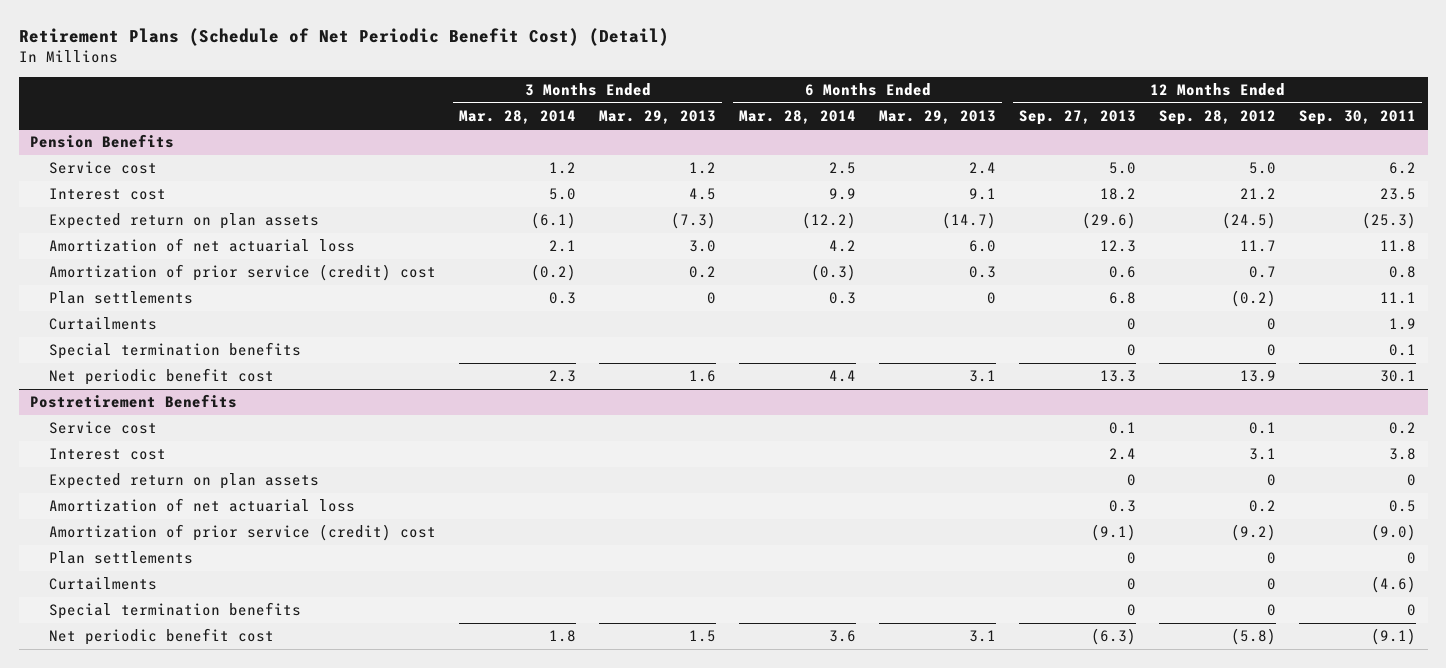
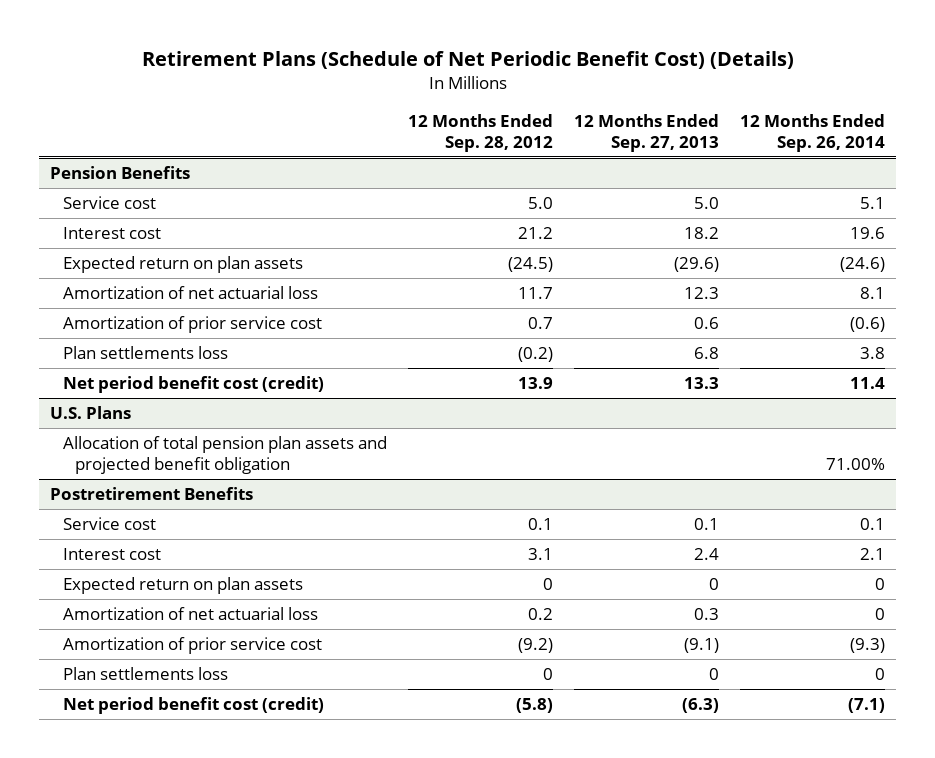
- Retirement Plans (Schedule of Net Periodic Benefit Cost) (Detail)
+ Retirement Plans (Schedule of Net Periodic Benefit Cost) (Details)
- | 3 Months Ended Mar. 28, 2014 | 3 Months Ended Mar. 29, 2013 | 6 Months Ended Mar. 28, 2014 | 6 Months Ended Mar. 29, 2013 | 12 Months Ended Sep. 27, 2013 | 12 Months Ended Sep. 28, 2012 | 12 Months Ended Sep. 30, 2011
+ | 12 Months Ended Sep. 28, 2012 | 12 Months Ended Sep. 27, 2013 | 12 Months Ended Sep. 26, 2014
@ Pension Benefits
- Amortization of prior service (credit) cost | (0.2) | 0.2 | (0.3) | 0.3 | 0.6 | 0.7 | 0.8
- Plan settlements | 0.3 | 0 | 0.3 | 0 | 6.8 | (0.2) | 11.1
- Curtailments | | | | | 0 | 0 | 1.9
- Special termination benefits | | | | | 0 | 0 | 0.1
- Net periodic benefit cost | 2.3 | 1.6 | 4.4 | 3.1 | 13.3 | 13.9 | 30.1
+ Amortization of prior service cost | 0.7 | 0.6 | (0.6)
+ Plan settlements loss | (0.2) | 6.8 | 3.8
+ Net period benefit cost (credit) | 13.9 | 13.3 | 11.4
+ U.S. Plans
+ Allocation of total pension plan assets and projected benefit obligation | | | 71.00%
@ Postretirement Benefits
- Amortization of prior service (credit) cost | | | | | (9.1) | (9.2) | (9.0)
- Plan settlements | | | | | 0 | 0 | 0
- Curtailments | | | | | 0 | 0 | (4.6)
- Special termination benefits | | | | | 0 | 0 | 0
- Net periodic benefit cost | 1.8 | 1.5 | 3.6 | 3.1 | (6.3) | (5.8) | (9.1)
+ Amortization of prior service cost | (9.2) | (9.1) | (9.3)
+ Plan settlements loss | 0 | 0 | 0
+ Net period benefit cost (credit) | (5.8) | (6.3) | (7.1)

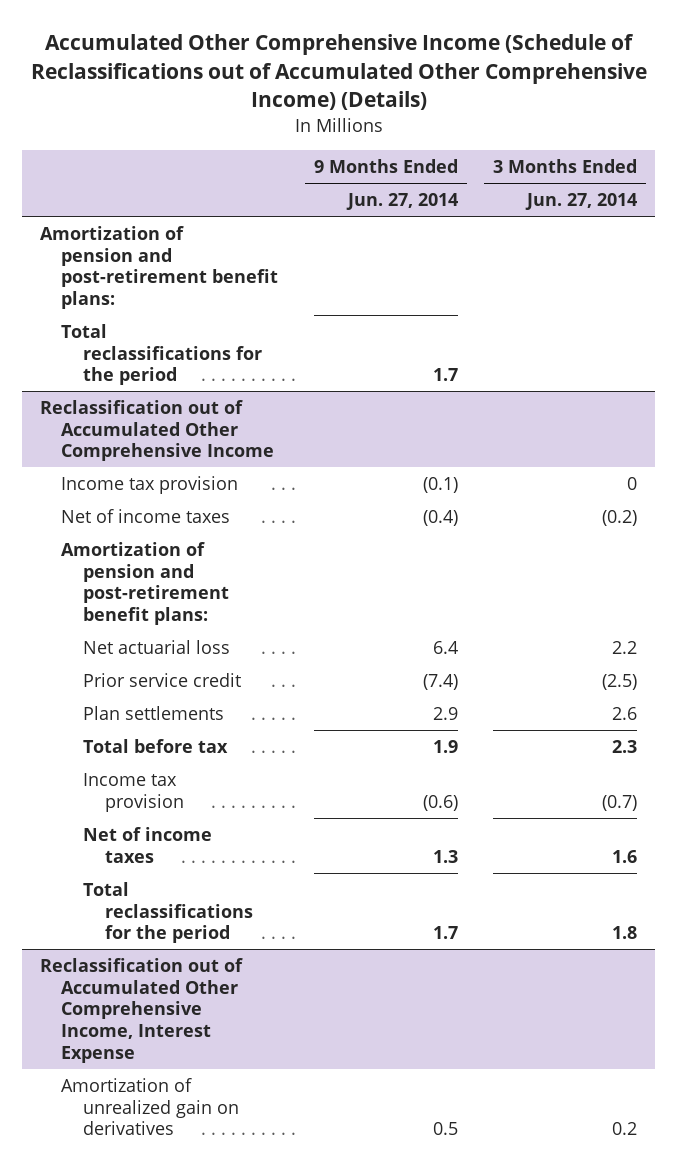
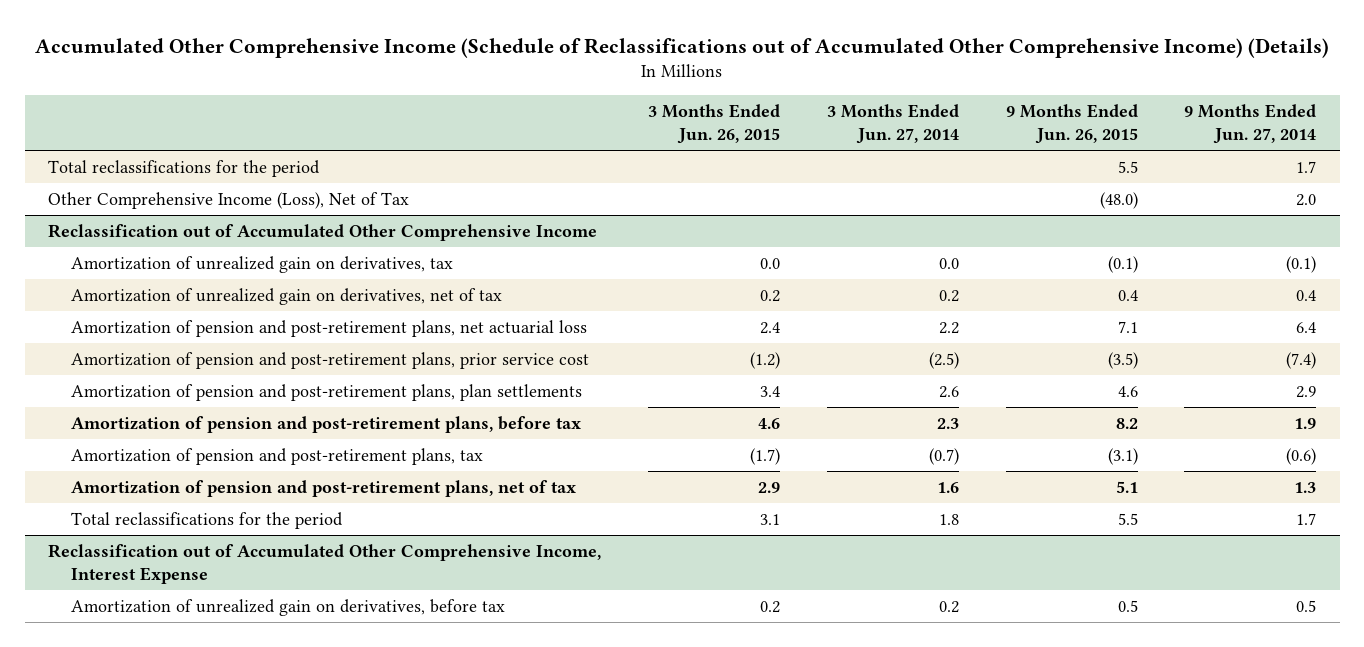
- | 9 Months Ended Jun. 27, 2014 | 3 Months Ended Jun. 27, 2014
+ | 3 Months Ended Jun. 26, 2015 | 3 Months Ended Jun. 27, 2014 | 9 Months Ended Jun. 26, 2015 | 9 Months Ended Jun. 27, 2014
- Amortization of pension and post-retirement benefit plans:
+ Other Comprehensive Income (Loss), Net of Tax | | | (48.0) | 2.0
@ Reclassification out of Accumulated Other Comprehensive Income
- Income tax provision | (0.1) | 0
- Net of income taxes | (0.4) | (0.2)
- Amortization of pension and post-retirement benefit plans:
- Net actuarial loss | 6.4 | 2.2
- Prior service credit | (7.4) | (2.5)
- Plan settlements | 2.9 | 2.6
- Total before tax | 1.9 | 2.3
- Income tax provision | (0.6) | (0.7)
- Net of income taxes | 1.3 | 1.6
+ Amortization of unrealized gain on derivatives, tax | 0.0 | 0.0 | (0.1) | (0.1)
+ Amortization of unrealized gain on derivatives, net of tax | 0.2 | 0.2 | 0.4 | 0.4
+ Amortization of pension and post-retirement plans, net actuarial loss | 2.4 | 2.2 | 7.1 | 6.4
+ Amortization of pension and post-retirement plans, prior service cost | (1.2) | (2.5) | (3.5) | (7.4)
+ Amortization of pension and post-retirement plans, plan settlements | 3.4 | 2.6 | 4.6 | 2.9
+ Amortization of pension and post-retirement plans, before tax | 4.6 | 2.3 | 8.2 | 1.9
+ Amortization of pension and post-retirement plans, tax | (1.7) | (0.7) | (3.1) | (0.6)
+ Amortization of pension and post-retirement plans, net of tax | 2.9 | 1.6 | 5.1 | 1.3
@ Reclassification out of Accumulated Other Comprehensive Income, Interest Expense
- Amortization of unrealized gain on derivatives | 0.5 | 0.2
+ Amortization of unrealized gain on derivatives, before tax | 0.2 | 0.2 | 0.5 | 0.5

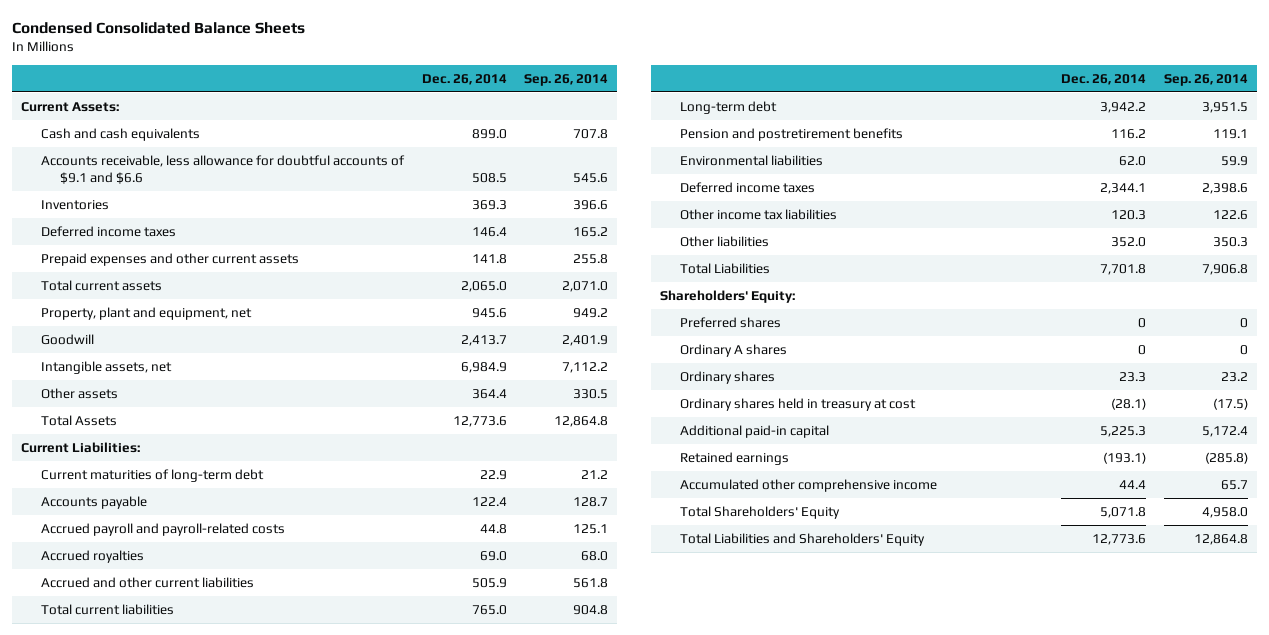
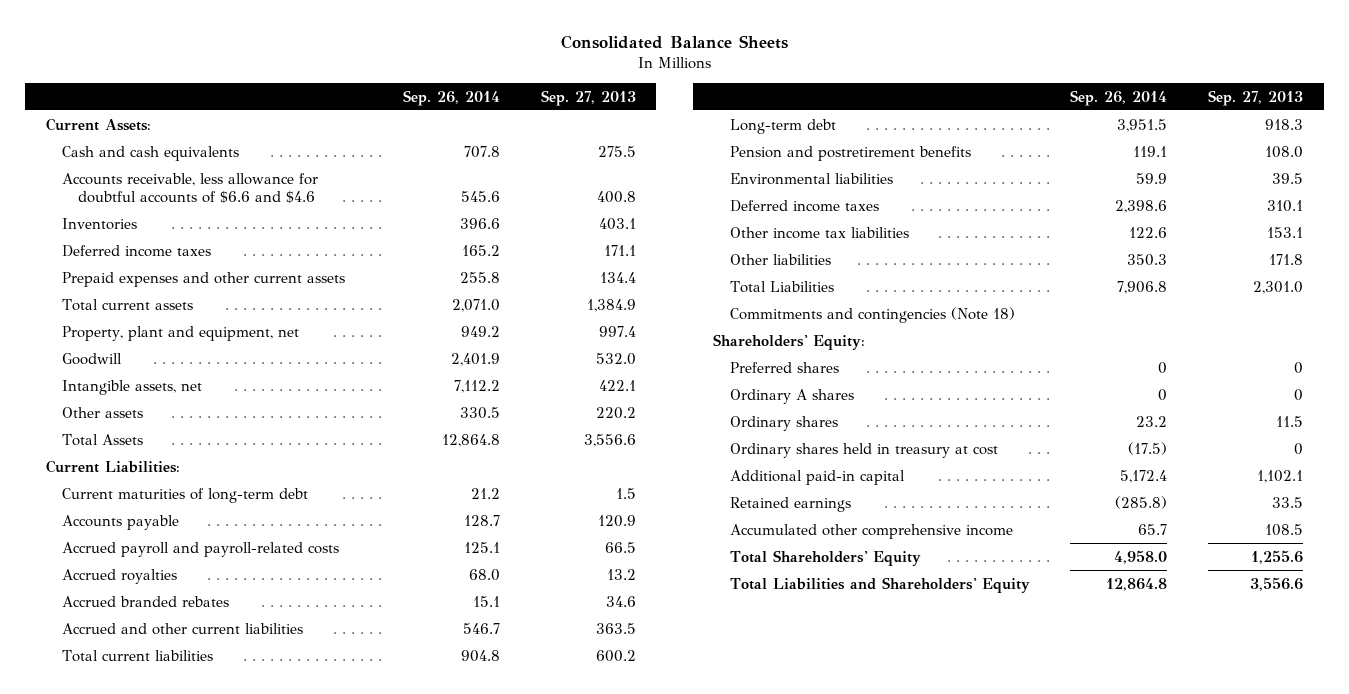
- Condensed Consolidated Balance Sheets
+ Consolidated Balance Sheets
- | Dec. 26, 2014 | Sep. 26, 2014
+ | Sep. 26, 2014 | Sep. 27, 2013
- Accounts receivable, less allowance for doubtful accounts of $9.1 and $6.6 | 508.5 | 545.6
+ Accounts receivable, less allowance for doubtful accounts of $6.6 and $4.6 | 545.6 | 400.8
- Accrued and other current liabilities | 505.9 | 561.8
+ Accrued branded rebates | 15.1 | 34.6
+ Accrued and other current liabilities | 546.7 | 363.5
+ Commitments and contingencies (Note 18)

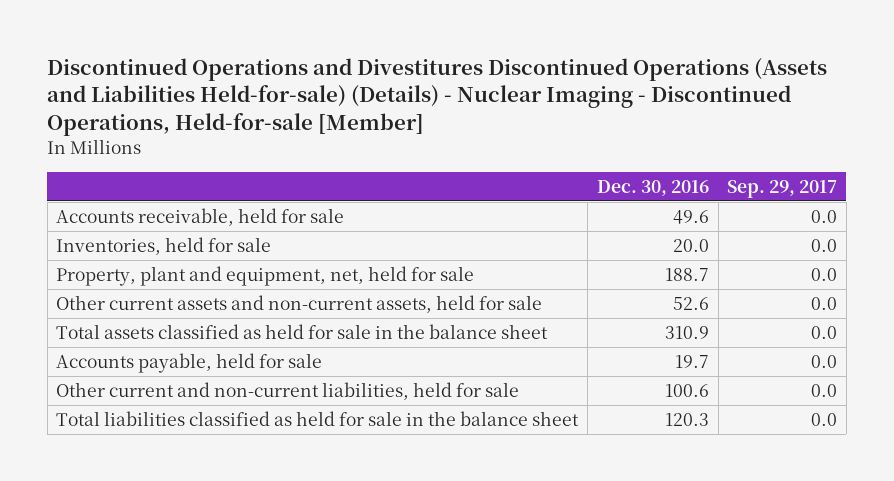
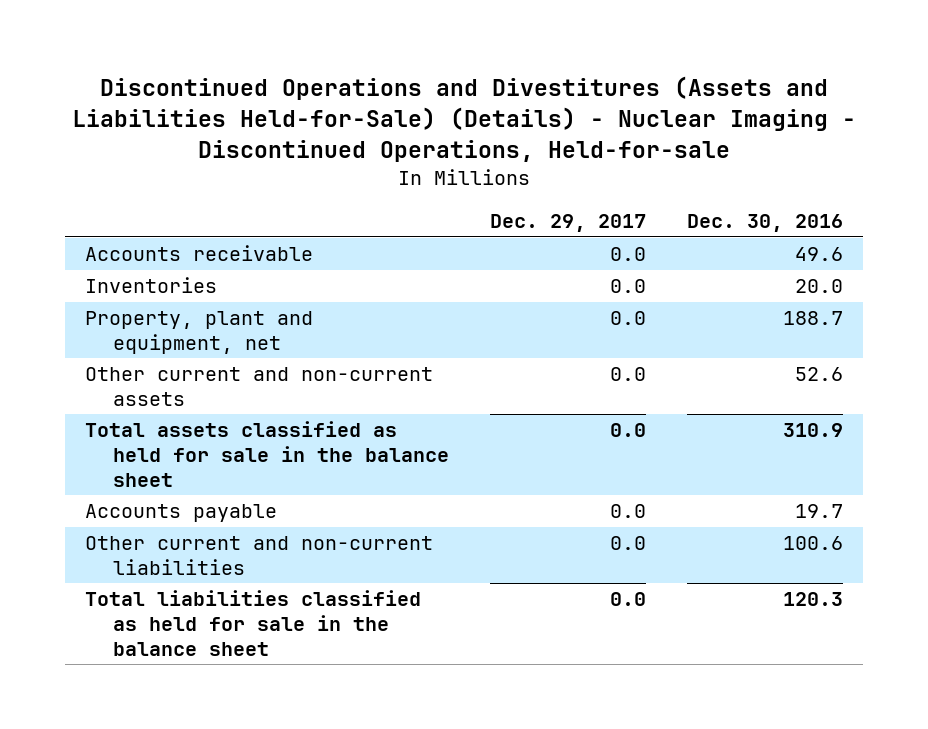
- Discontinued Operations and Divestitures Discontinued Operations (Assets and Liabilities Held-for-sale) (Details) - Nuclear Imaging - Discontinued Operations, Held-for-sale [Member]
+ Discontinued Operations and Divestitures (Assets and Liabilities Held-for-Sale) (Details) - Nuclear Imaging - Discontinued Operations, Held-for-sale
- | Dec. 30, 2016 | Sep. 29, 2017
+ | Dec. 29, 2017 | Dec. 30, 2016
- Accounts receivable, held for sale | 49.6 | 0.0
- Inventories, held for sale | 20.0 | 0.0
- Property, plant and equipment, net, held for sale | 188.7 | 0.0
- Other current assets and non-current assets, held for sale | 52.6 | 0.0
+ Accounts receivable | 0.0 | 49.6
+ Inventories | 0.0 | 20.0
+ Property, plant and equipment, net | 0.0 | 188.7
+ Other current and non-current assets | 0.0 | 52.6
- Accounts payable, held for sale | 19.7 | 0.0
- Other current and non-current liabilities, held for sale | 100.6 | 0.0
+ Accounts payable | 0.0 | 19.7
+ Other current and non-current liabilities | 0.0 | 100.6

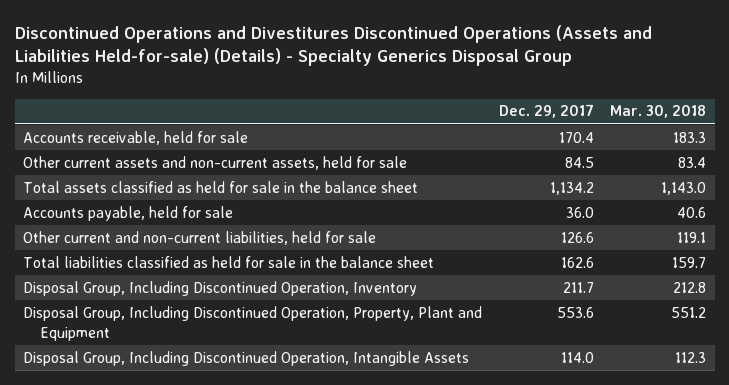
- Discontinued Operations and Divestitures (Assets and Liabilities Held-for-Sale) (Details) - Nuclear Imaging - Discontinued Operations, Held-for-sale
+ Discontinued Operations and Divestitures Discontinued Operations (Assets and Liabilities Held-for-sale) (Details) - Specialty Generics Disposal Group
- | Dec. 29, 2017 | Dec. 30, 2016
+ | Dec. 29, 2017 | Mar. 30, 2018
- Accounts receivable | 0.0 | 49.6
- Inventories | 0.0 | 20.0
- Property, plant and equipment, net | 0.0 | 188.7
- Other current and non-current assets | 0.0 | 52.6
- Total assets classified as held for sale in the balance sheet | 0.0 | 310.9
- Accounts payable | 0.0 | 19.7
- Other current and non-current liabilities | 0.0 | 100.6
- Total liabilities classified as held for sale in the balance sheet | 0.0 | 120.3
+ Accounts receivable, held for sale | 170.4 | 183.3
+ Other current assets and non-current assets, held for sale | 84.5 | 83.4
+ Total assets classified as held for sale in the balance sheet | 1,134.2 | 1,143.0
+ Accounts payable, held for sale | 36.0 | 40.6
+ Other current and non-current liabilities, held for sale | 126.6 | 119.1
+ Total liabilities classified as held for sale in the balance sheet | 162.6 | 159.7
+ Disposal Group, Including Discontinued Operation, Inventory | 211.7 | 212.8
+ Disposal Group, Including Discontinued Operation, Property, Plant and Equipment | 553.6 | 551.2
+ Disposal Group, Including Discontinued Operation, Intangible Assets | 114.0 | 112.3

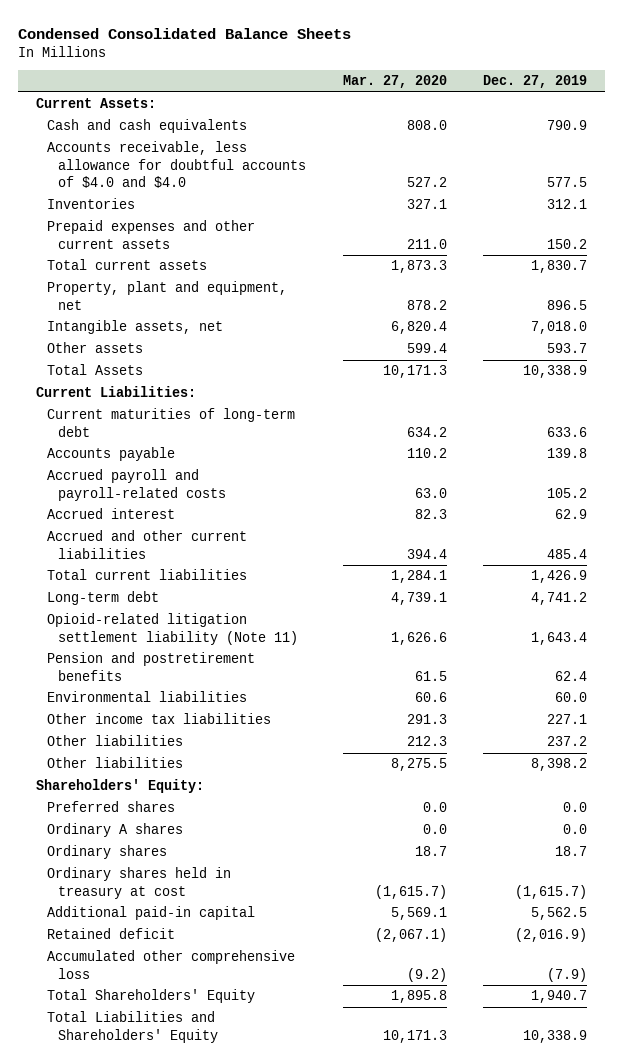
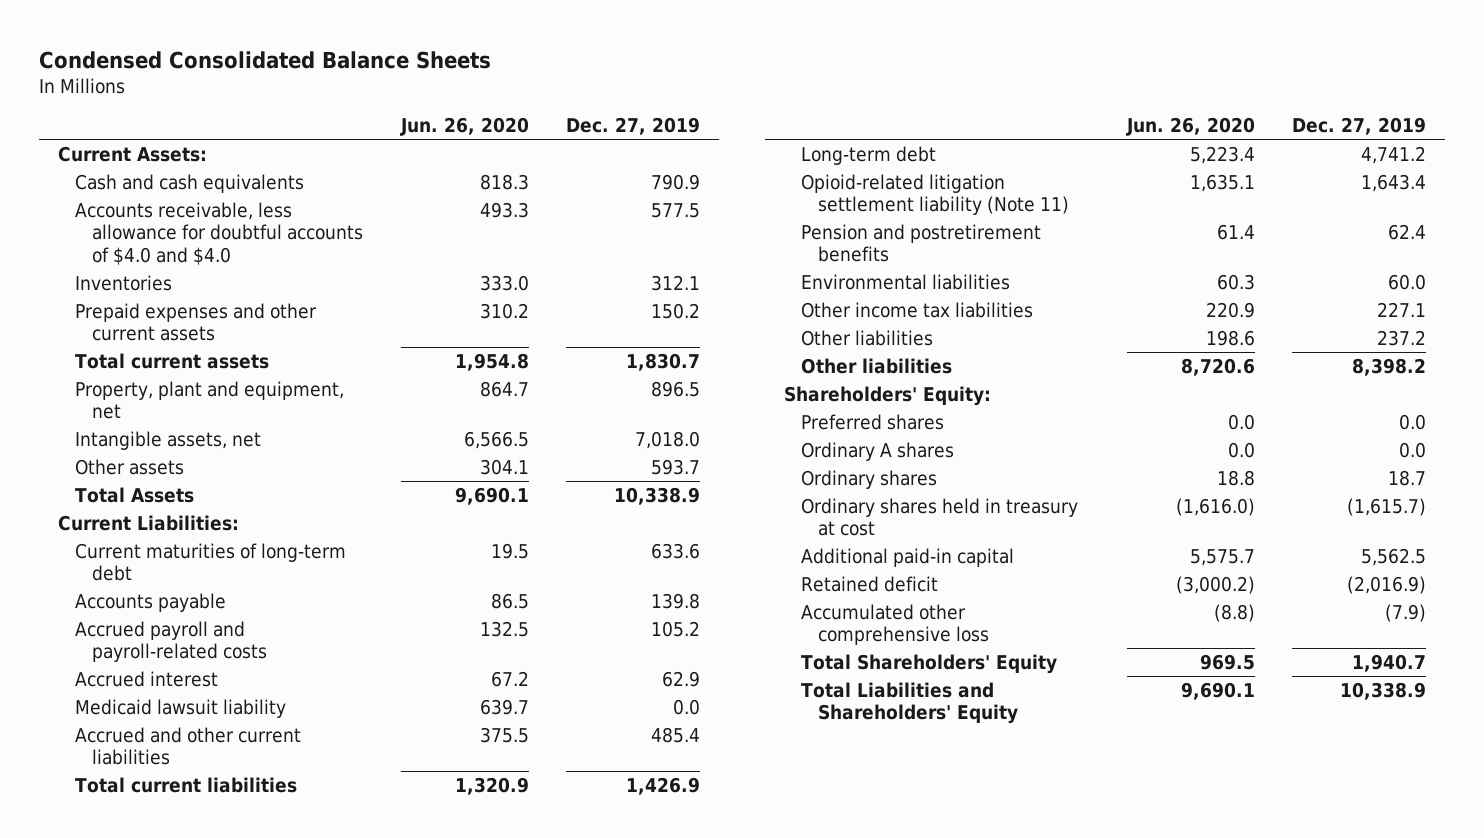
- | Mar. 27, 2020 | Dec. 27, 2019
+ | Jun. 26, 2020 | Dec. 27, 2019
+ Medicaid lawsuit liability | 639.7 | 0.0

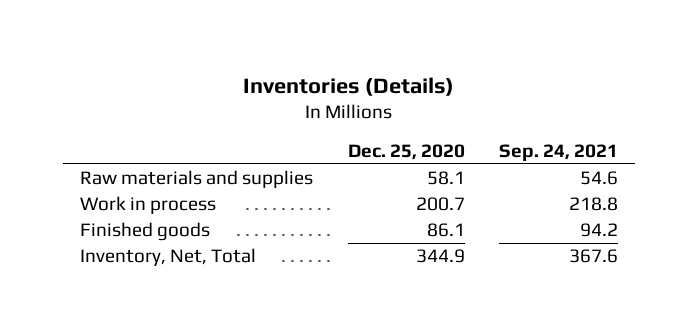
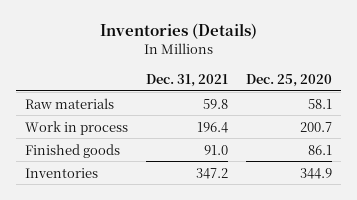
- | Dec. 25, 2020 | Sep. 24, 2021
+ | Dec. 31, 2021 | Dec. 25, 2020
- Raw materials and supplies | 58.1 | 54.6
+ Raw materials | 59.8 | 58.1
- Inventory, Net, Total | 344.9 | 367.6
+ Inventories | 347.2 | 344.9

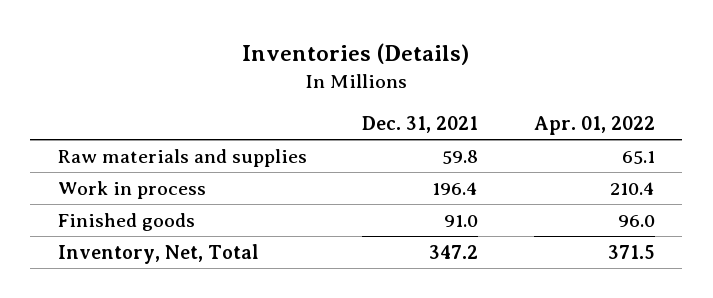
- | Dec. 31, 2021 | Dec. 25, 2020
+ | Dec. 31, 2021 | Apr. 01, 2022
- Raw materials | 59.8 | 58.1
+ Raw materials and supplies | 59.8 | 65.1
- Inventories | 347.2 | 344.9
+ Inventory, Net, Total | 347.2 | 371.5

